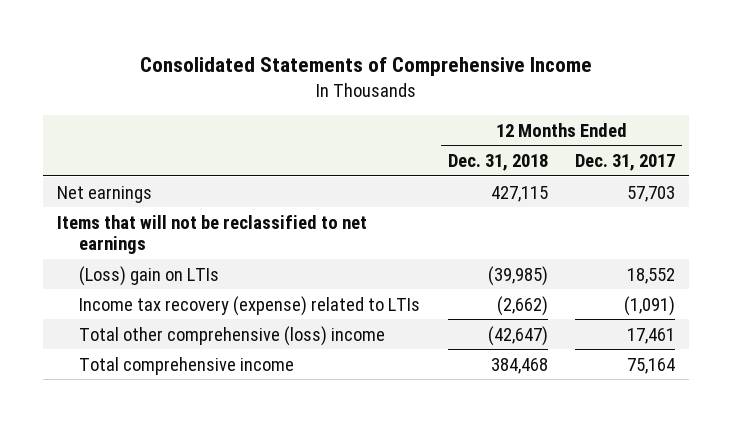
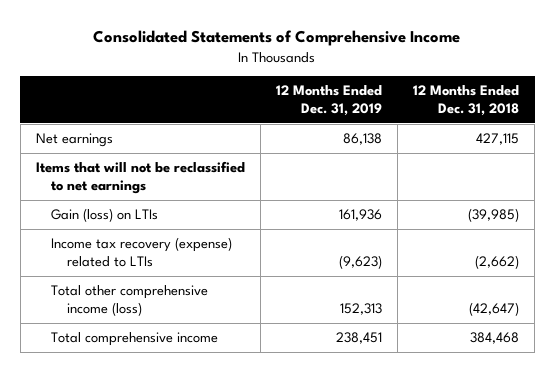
- | 12 Months Ended Dec. 31, 2018 | 12 Months Ended Dec. 31, 2017
+ | 12 Months Ended Dec. 31, 2019 | 12 Months Ended Dec. 31, 2018
- (Loss) gain on LTIs | (39,985) | 18,552
+ Gain (loss) on LTIs | 161,936 | (39,985)
- Total other comprehensive (loss) income | (42,647) | 17,461
+ Total other comprehensive income (loss) | 152,313 | (42,647)

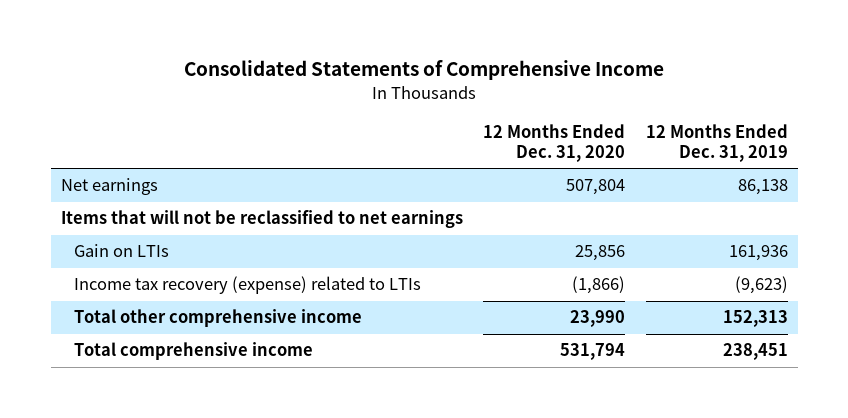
- | 12 Months Ended Dec. 31, 2019 | 12 Months Ended Dec. 31, 2018
+ | 12 Months Ended Dec. 31, 2020 | 12 Months Ended Dec. 31, 2019
- Gain (loss) on LTIs | 161,936 | (39,985)
+ Gain on LTIs | 25,856 | 161,936
- Total other comprehensive income (loss) | 152,313 | (42,647)
+ Total other comprehensive income | 23,990 | 152,313

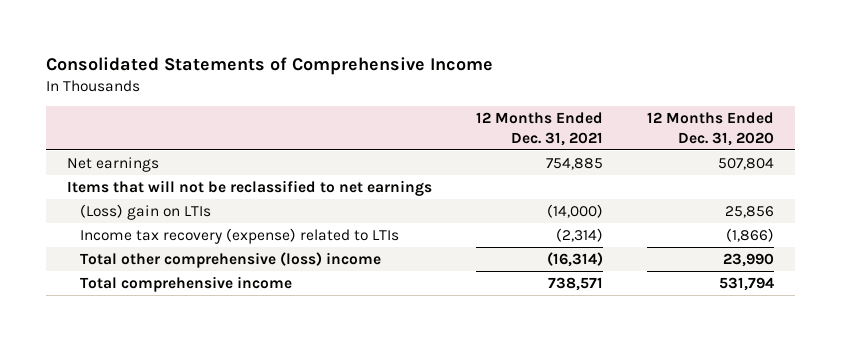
- | 12 Months Ended Dec. 31, 2020 | 12 Months Ended Dec. 31, 2019
+ | 12 Months Ended Dec. 31, 2021 | 12 Months Ended Dec. 31, 2020
- Gain on LTIs | 25,856 | 161,936
+ (Loss) gain on LTIs | (14,000) | 25,856
- Total other comprehensive income | 23,990 | 152,313
+ Total other comprehensive (loss) income | (16,314) | 23,990

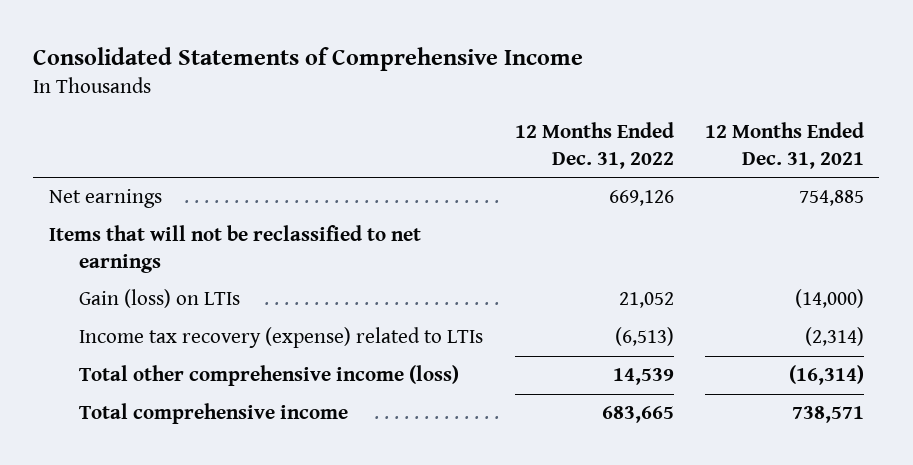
- | 12 Months Ended Dec. 31, 2021 | 12 Months Ended Dec. 31, 2020
+ | 12 Months Ended Dec. 31, 2022 | 12 Months Ended Dec. 31, 2021
- (Loss) gain on LTIs | (14,000) | 25,856
+ Gain (loss) on LTIs | 21,052 | (14,000)
- Total other comprehensive (loss) income | (16,314) | 23,990
+ Total other comprehensive income (loss) | 14,539 | (16,314)

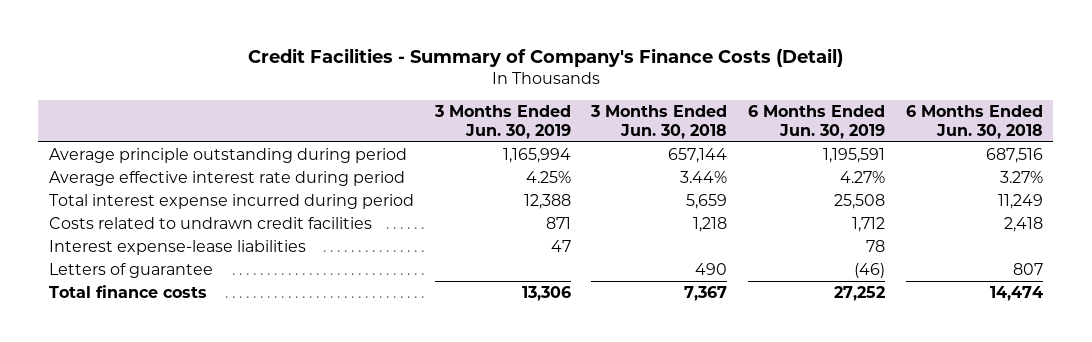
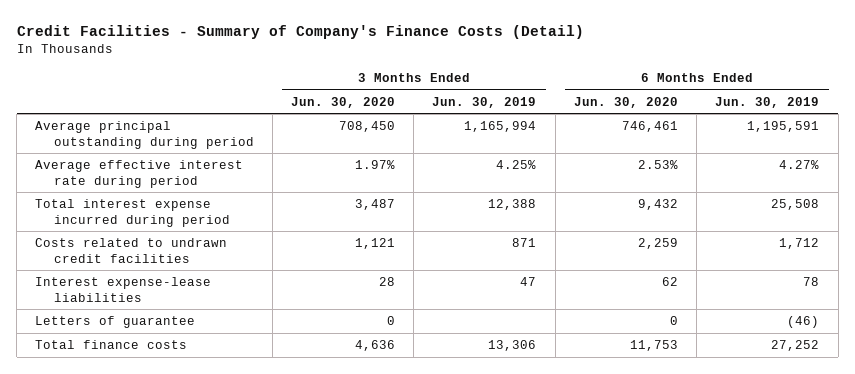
- | 3 Months Ended Jun. 30, 2019 | 3 Months Ended Jun. 30, 2018 | 6 Months Ended Jun. 30, 2019 | 6 Months Ended Jun. 30, 2018
+ | 3 Months Ended Jun. 30, 2020 | 3 Months Ended Jun. 30, 2019 | 6 Months Ended Jun. 30, 2020 | 6 Months Ended Jun. 30, 2019
- Average principle outstanding during period | 1,165,994 | 657,144 | 1,195,591 | 687,516
+ Average principal outstanding during period | 708,450 | 1,165,994 | 746,461 | 1,195,591

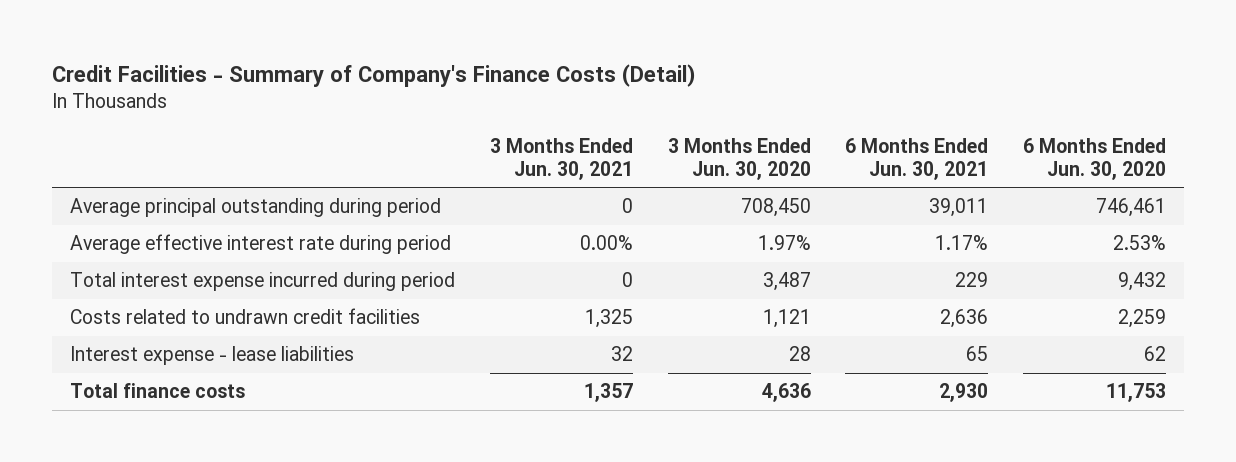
- | 3 Months Ended Jun. 30, 2020 | 3 Months Ended Jun. 30, 2019 | 6 Months Ended Jun. 30, 2020 | 6 Months Ended Jun. 30, 2019
+ | 3 Months Ended Jun. 30, 2021 | 3 Months Ended Jun. 30, 2020 | 6 Months Ended Jun. 30, 2021 | 6 Months Ended Jun. 30, 2020
- Interest expense-lease liabilities | 28 | 47 | 62 | 78
- Letters of guarantee | 0 | | 0 | (46)
+ Interest expense - lease liabilities | 32 | 28 | 65 | 62

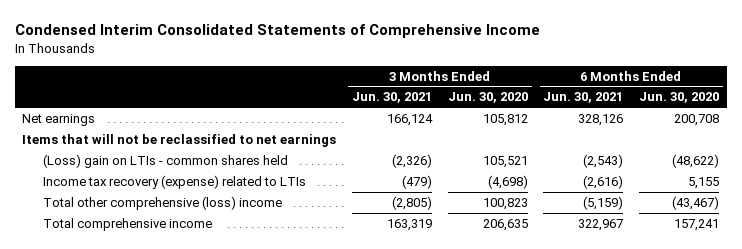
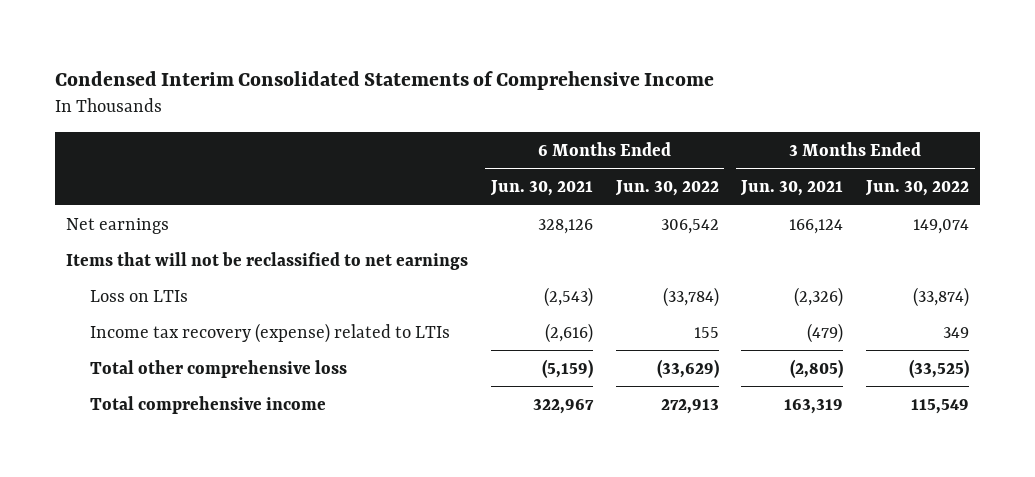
- | 3 Months Ended Jun. 30, 2021 | 3 Months Ended Jun. 30, 2020 | 6 Months Ended Jun. 30, 2021 | 6 Months Ended Jun. 30, 2020
+ | 6 Months Ended Jun. 30, 2021 | 6 Months Ended Jun. 30, 2022 | 3 Months Ended Jun. 30, 2021 | 3 Months Ended Jun. 30, 2022
- (Loss) gain on LTIs - common shares held | (2,326) | 105,521 | (2,543) | (48,622)
+ Loss on LTIs | (2,543) | (33,784) | (2,326) | (33,874)
- Total other comprehensive (loss) income | (2,805) | 100,823 | (5,159) | (43,467)
+ Total other comprehensive loss | (5,159) | (33,629) | (2,805) | (33,525)

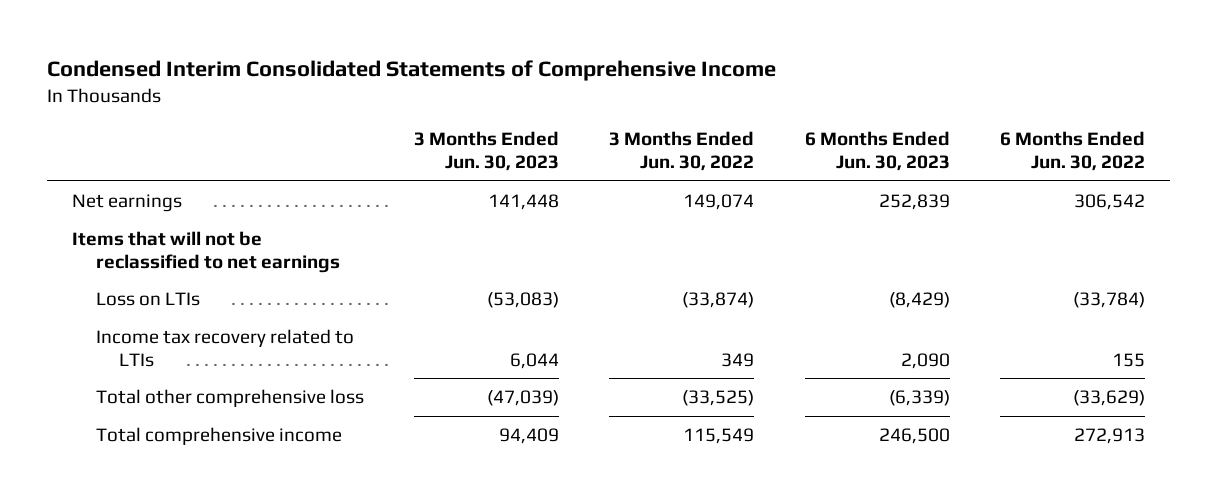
- | 6 Months Ended Jun. 30, 2021 | 6 Months Ended Jun. 30, 2022 | 3 Months Ended Jun. 30, 2021 | 3 Months Ended Jun. 30, 2022
+ | 3 Months Ended Jun. 30, 2023 | 3 Months Ended Jun. 30, 2022 | 6 Months Ended Jun. 30, 2023 | 6 Months Ended Jun. 30, 2022
- Income tax recovery (expense) related to LTIs | (2,616) | 155 | (479) | 349
+ Income tax recovery related to LTIs | 6,044 | 349 | 2,090 | 155

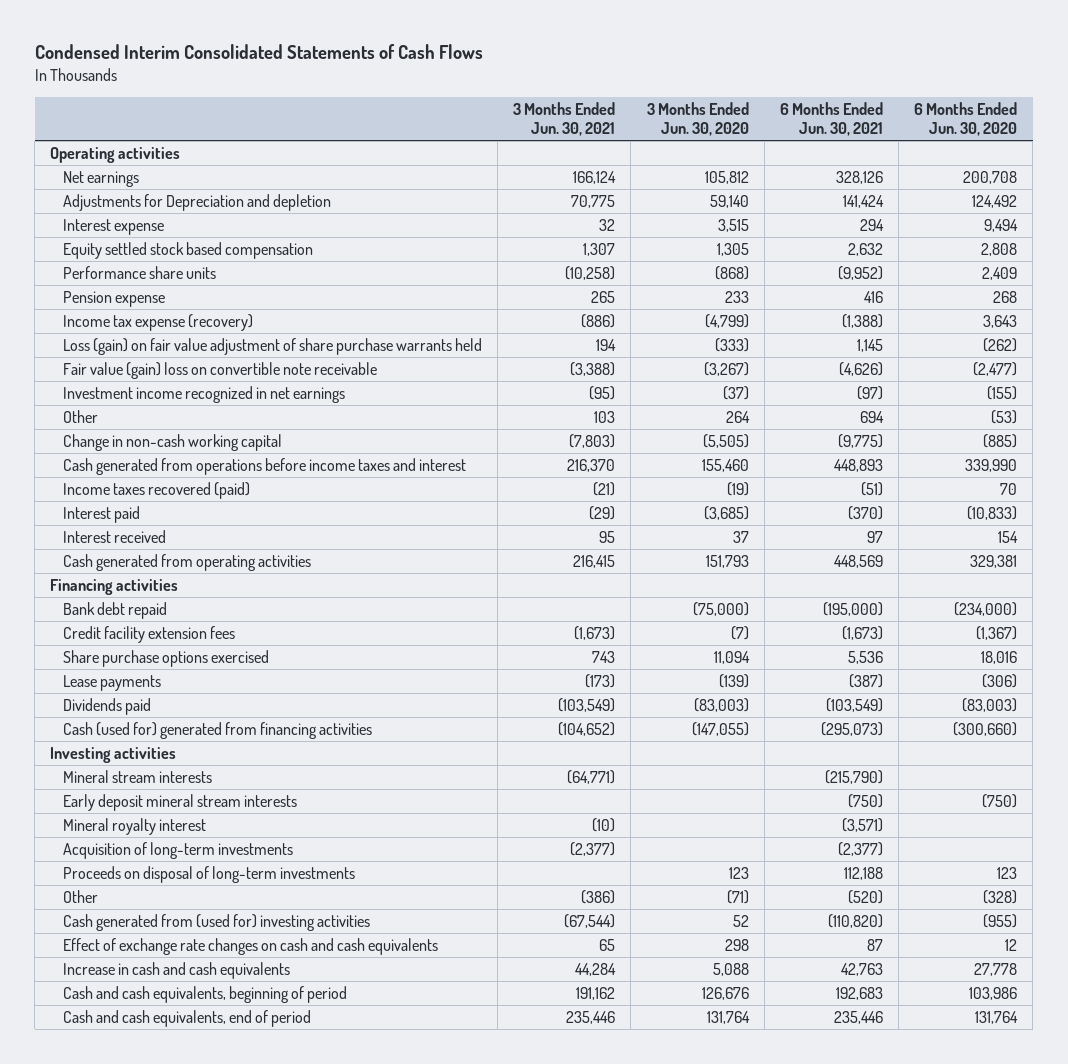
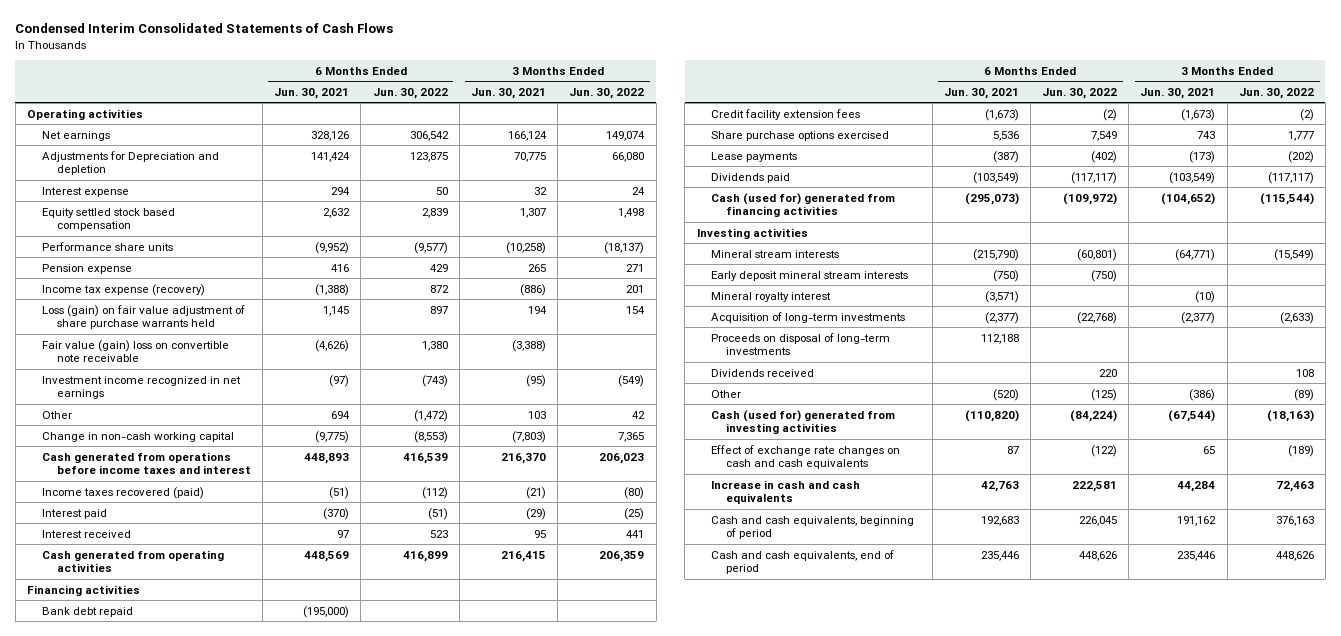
- | 3 Months Ended Jun. 30, 2021 | 3 Months Ended Jun. 30, 2020 | 6 Months Ended Jun. 30, 2021 | 6 Months Ended Jun. 30, 2020
+ | 6 Months Ended Jun. 30, 2021 | 6 Months Ended Jun. 30, 2022 | 3 Months Ended Jun. 30, 2021 | 3 Months Ended Jun. 30, 2022
+ Dividends received | | 220 | | 108
- Cash generated from (used for) investing activities | (67,544) | 52 | (110,820) | (955)
+ Cash (used for) generated from investing activities | (110,820) | (84,224) | (67,544) | (18,163)

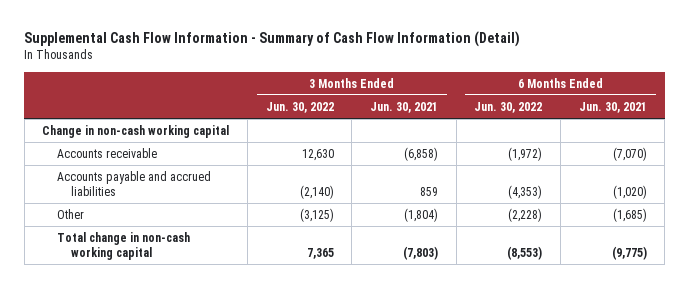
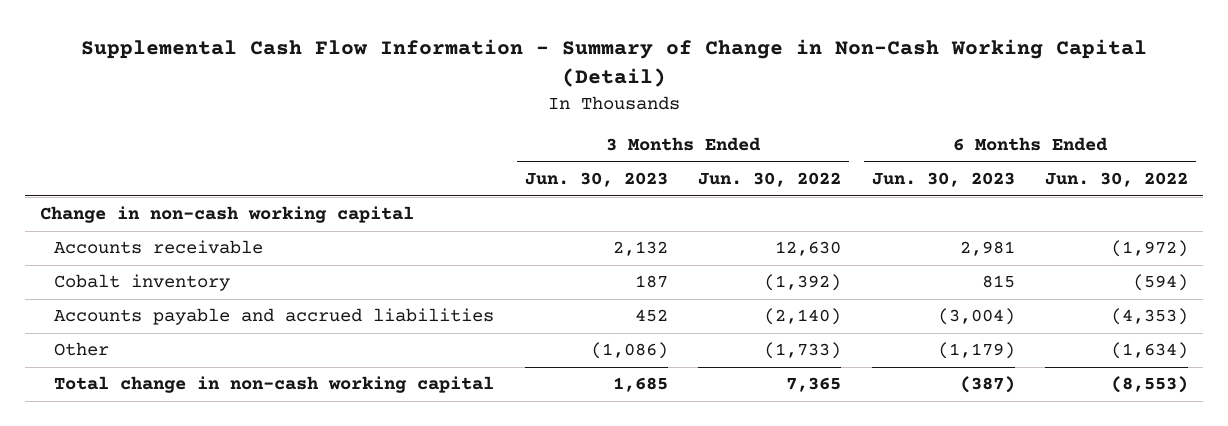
- Supplemental Cash Flow Information - Summary of Cash Flow Information (Detail)
+ Supplemental Cash Flow Information - Summary of Change in Non-Cash Working Capital (Detail)
- | 3 Months Ended Jun. 30, 2022 | 3 Months Ended Jun. 30, 2021 | 6 Months Ended Jun. 30, 2022 | 6 Months Ended Jun. 30, 2021
+ | 3 Months Ended Jun. 30, 2023 | 3 Months Ended Jun. 30, 2022 | 6 Months Ended Jun. 30, 2023 | 6 Months Ended Jun. 30, 2022
+ Cobalt inventory | 187 | (1,392) | 815 | (594)
- Other | (3,125) | (1,804) | (2,228) | (1,685)
+ Other | (1,086) | (1,733) | (1,179) | (1,634)

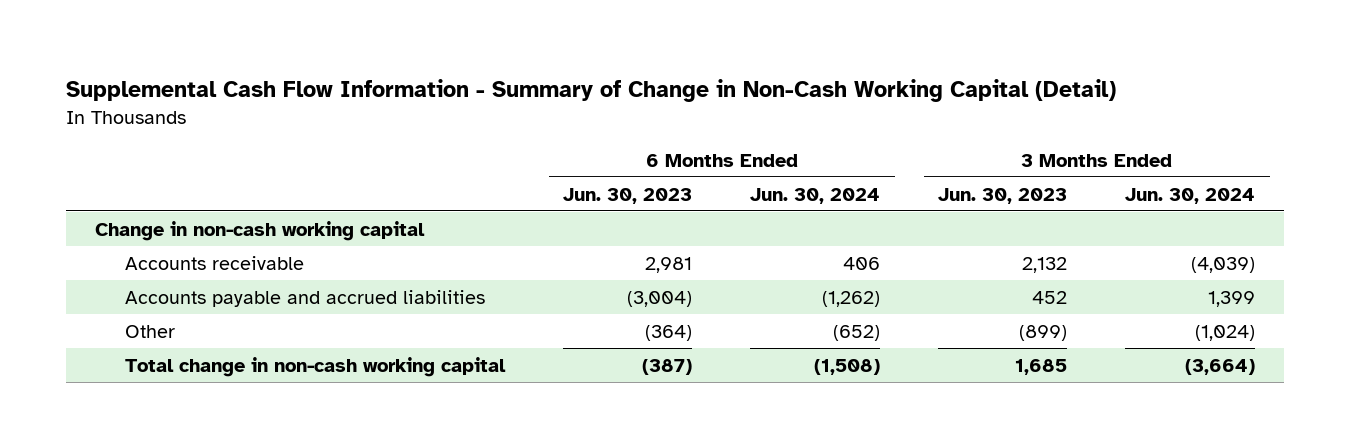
- | 3 Months Ended Jun. 30, 2023 | 3 Months Ended Jun. 30, 2022 | 6 Months Ended Jun. 30, 2023 | 6 Months Ended Jun. 30, 2022
+ | 6 Months Ended Jun. 30, 2023 | 6 Months Ended Jun. 30, 2024 | 3 Months Ended Jun. 30, 2023 | 3 Months Ended Jun. 30, 2024
- Cobalt inventory | 187 | (1,392) | 815 | (594)
- Other | (1,086) | (1,733) | (1,179) | (1,634)
+ Other | (364) | (652) | (899) | (1,024)

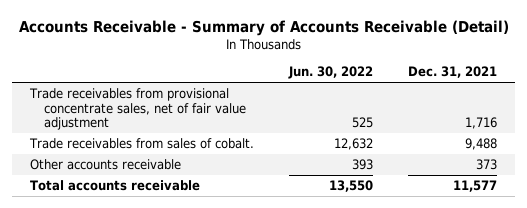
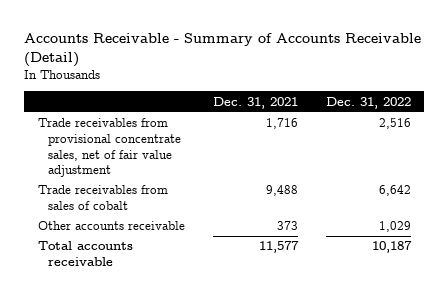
- | Jun. 30, 2022 | Dec. 31, 2021
+ | Dec. 31, 2021 | Dec. 31, 2022
- Trade receivables from sales of cobalt. | 12,632 | 9,488
+ Trade receivables from sales of cobalt | 9,488 | 6,642

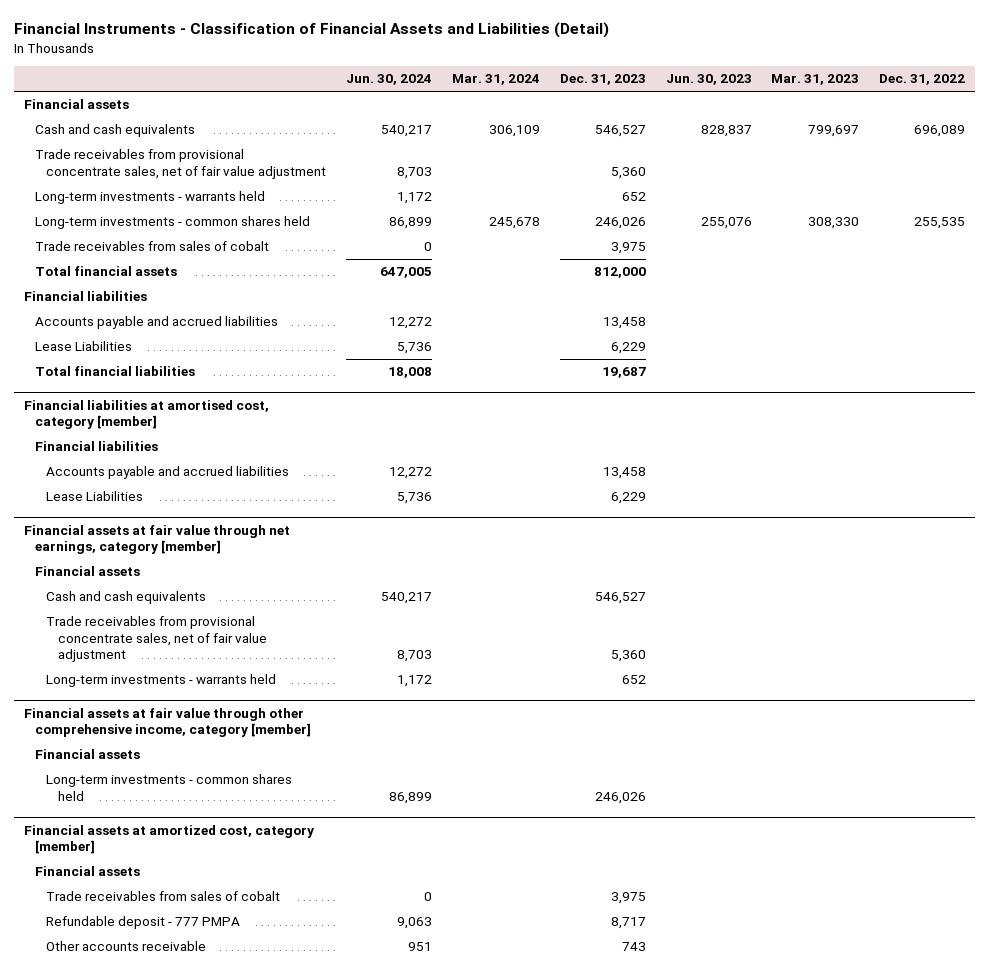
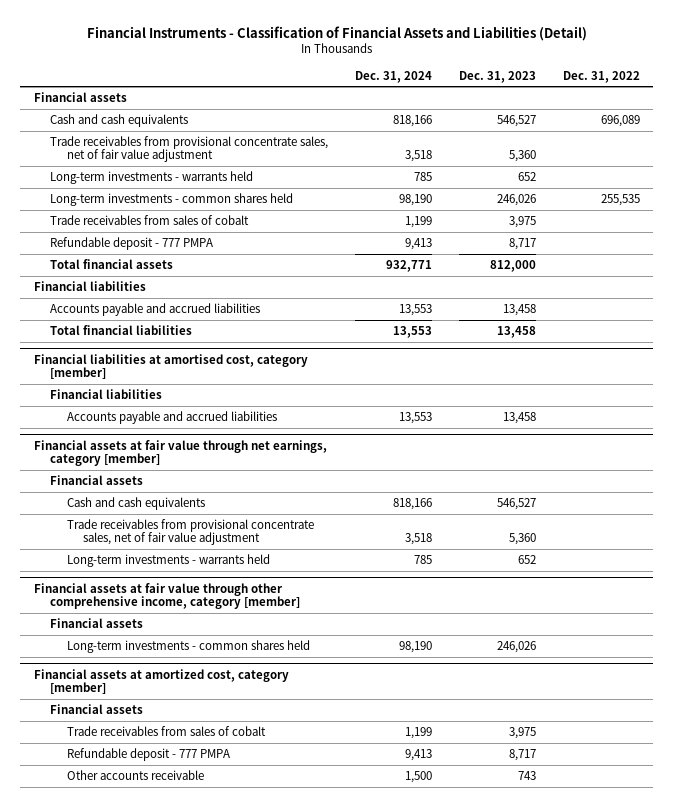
- | Jun. 30, 2024 | Mar. 31, 2024 | Dec. 31, 2023 | Jun. 30, 2023 | Mar. 31, 2023 | Dec. 31, 2022
+ | Dec. 31, 2024 | Dec. 31, 2023 | Dec. 31, 2022
+ Refundable deposit - 777 PMPA | 9,413 | 8,717 |
- Lease Liabilities | 5,736 | | 6,229 | | |
- Total financial liabilities | 18,008 | | 19,687 | | |
+ Total financial liabilities | 13,553 | 13,458 |
@ Financial liabilities at amortised cost, category [member]
- Lease Liabilities | 5,736 | | 6,229 | | |

